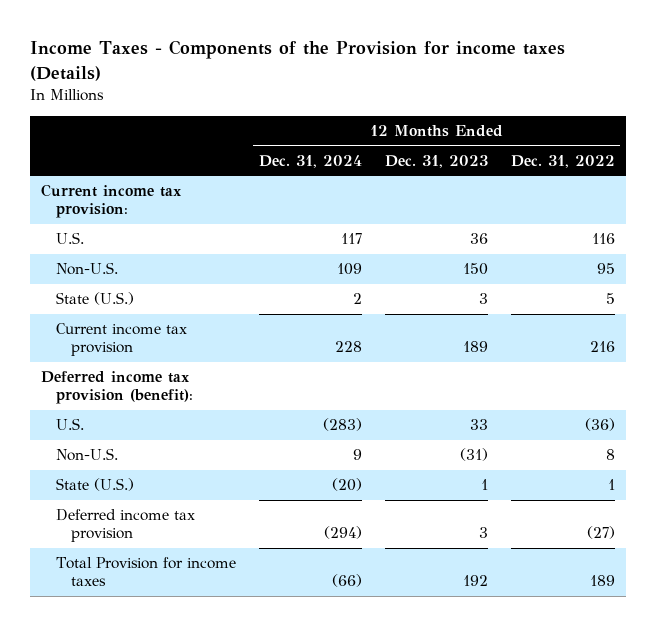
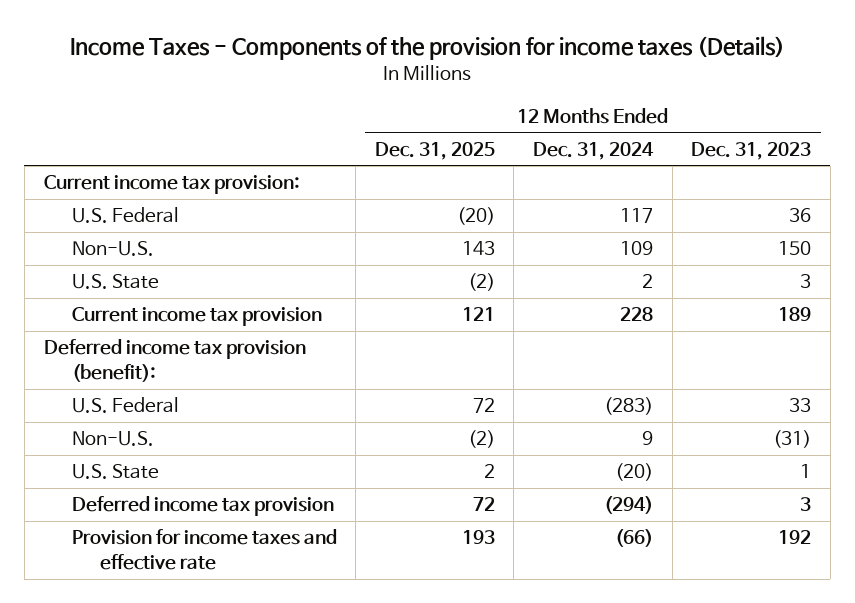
- Income Taxes - Components of the Provision for income taxes (Details)
+ Income Taxes - Components of the provision for income taxes (Details)
- | 12 Months Ended Dec. 31, 2024 | 12 Months Ended Dec. 31, 2023 | 12 Months Ended Dec. 31, 2022
+ | 12 Months Ended Dec. 31, 2025 | 12 Months Ended Dec. 31, 2024 | 12 Months Ended Dec. 31, 2023
- U.S. | 117 | 36 | 116
+ U.S. Federal | (20) | 117 | 36
- State (U.S.) | 2 | 3 | 5
+ U.S. State | (2) | 2 | 3
- U.S. | (283) | 33 | (36)
+ U.S. Federal | 72 | (283) | 33
- State (U.S.) | (20) | 1 | 1
+ U.S. State | 2 | (20) | 1
- Total Provision for income taxes | (66) | 192 | 189
+ Provision for income taxes and effective rate | 193 | (66) | 192

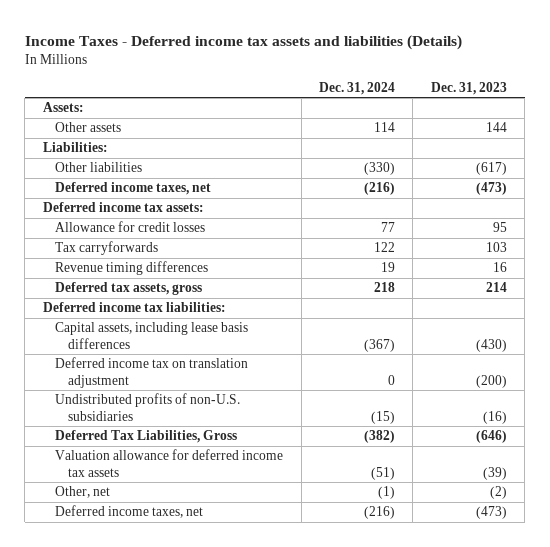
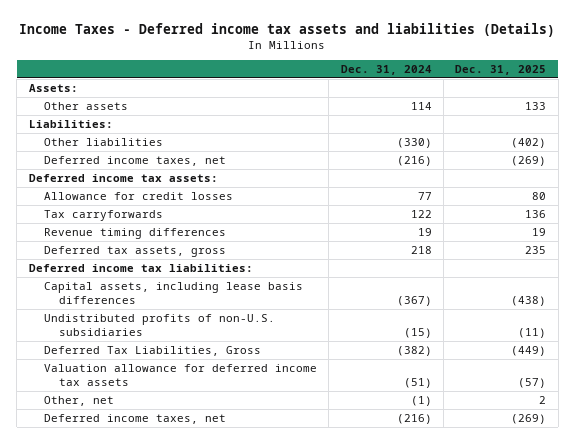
- | Dec. 31, 2024 | Dec. 31, 2023
+ | Dec. 31, 2024 | Dec. 31, 2025
- Deferred income tax on translation adjustment | 0 | (200)

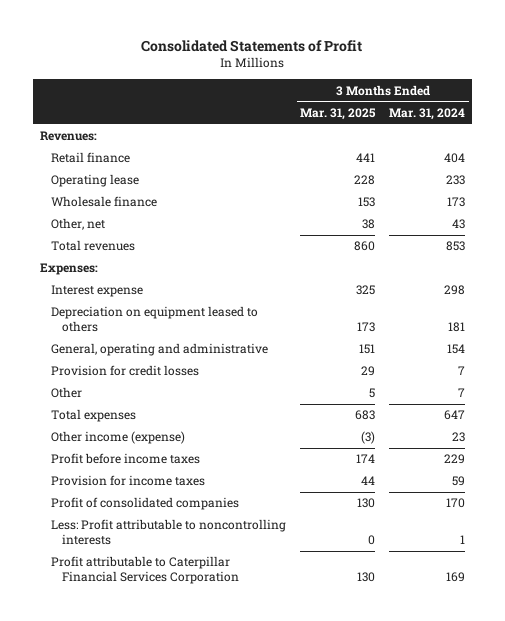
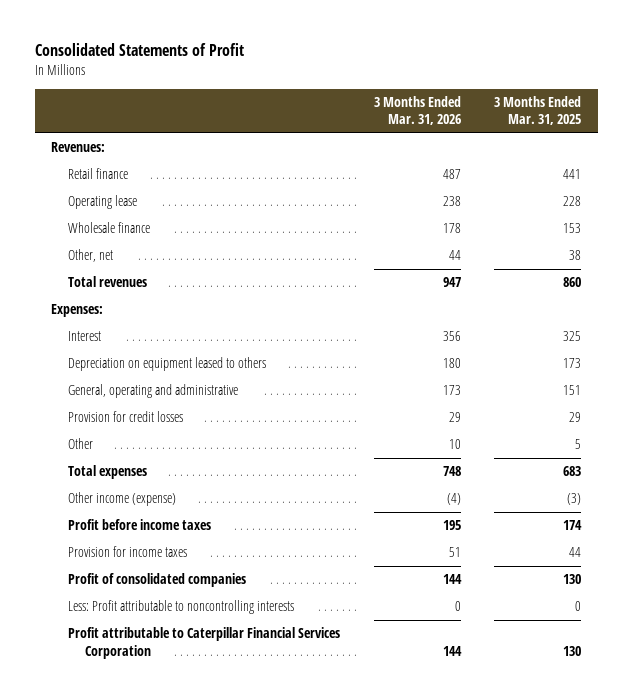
- | 3 Months Ended Mar. 31, 2025 | 3 Months Ended Mar. 31, 2024
+ | 3 Months Ended Mar. 31, 2026 | 3 Months Ended Mar. 31, 2025
- Interest expense | 325 | 298
+ Interest | 356 | 325

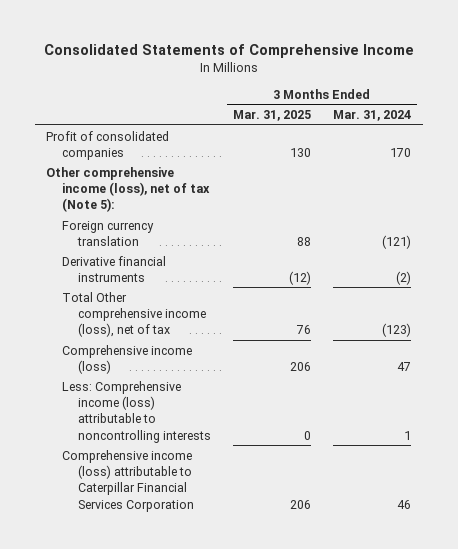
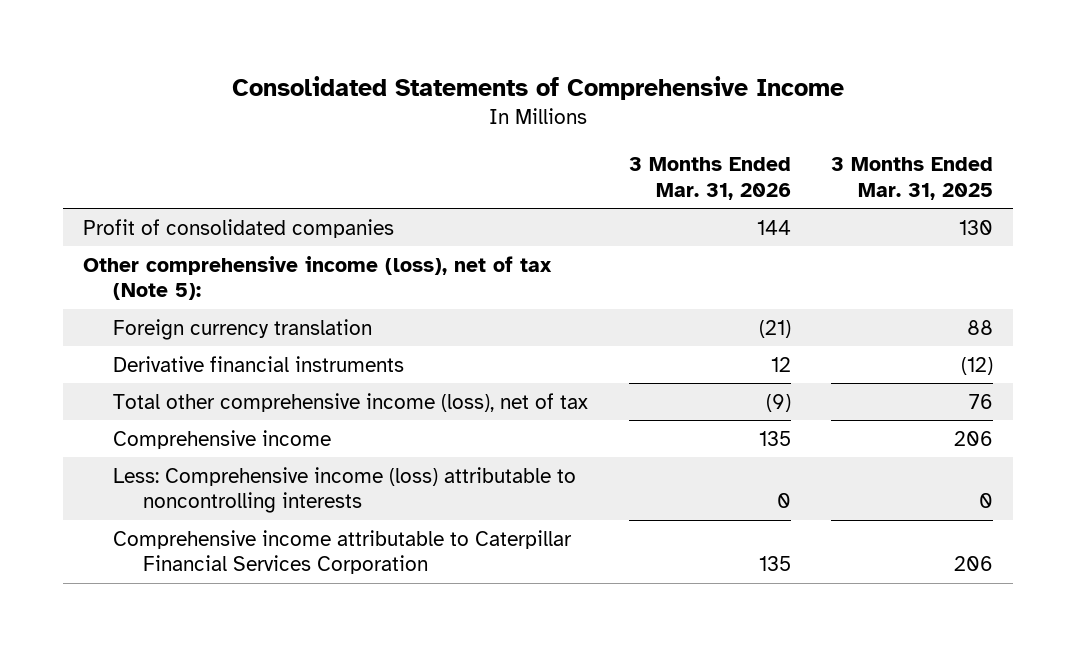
- | 3 Months Ended Mar. 31, 2025 | 3 Months Ended Mar. 31, 2024
+ | 3 Months Ended Mar. 31, 2026 | 3 Months Ended Mar. 31, 2025
- Total Other comprehensive income (loss), net of tax | 76 | (123)
- Comprehensive income (loss) | 206 | 47
+ Total other comprehensive income (loss), net of tax | (9) | 76
+ Comprehensive income | 135 | 206
- Comprehensive income (loss) attributable to Caterpillar Financial Services Corporation | 206 | 46
+ Comprehensive income attributable to Caterpillar Financial Services Corporation | 135 | 206

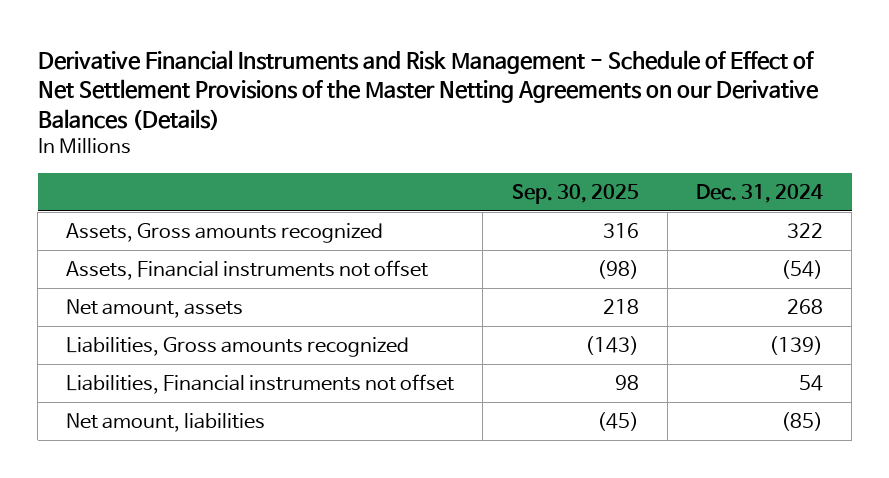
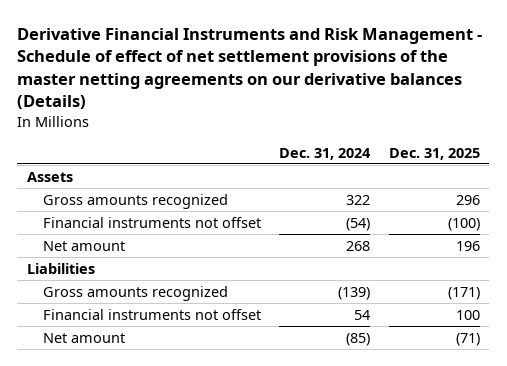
- Derivative Financial Instruments and Risk Management - Schedule of Effect of Net Settlement Provisions of the Master Netting Agreements on our Derivative Balances (Details)
+ Derivative Financial Instruments and Risk Management - Schedule of effect of net settlement provisions of the master netting agreements on our derivative balances (Details)
- | Sep. 30, 2025 | Dec. 31, 2024
+ | Dec. 31, 2024 | Dec. 31, 2025
- Assets, Gross amounts recognized | 316 | 322
- Assets, Financial instruments not offset | (98) | (54)
- Net amount, assets | 218 | 268
- Liabilities, Gross amounts recognized | (143) | (139)
- Liabilities, Financial instruments not offset | 98 | 54
- Net amount, liabilities | (45) | (85)
+ Assets
+ Gross amounts recognized | 322 | 296
+ Financial instruments not offset | (54) | (100)
+ Net amount | 268 | 196
+ Liabilities
+ Gross amounts recognized | (139) | (171)
+ Financial instruments not offset | 54 | 100
+ Net amount | (85) | (71)

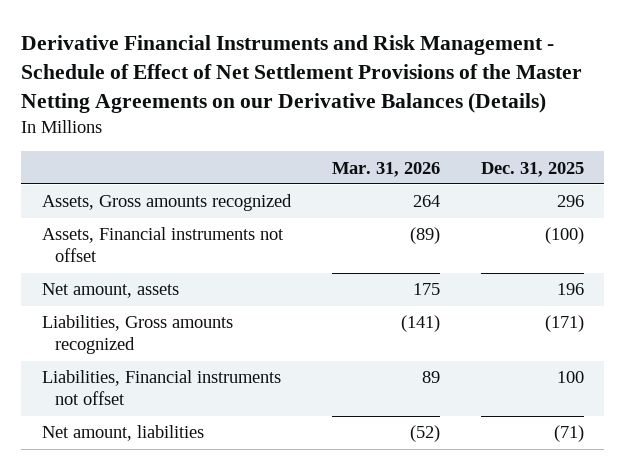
- Derivative Financial Instruments and Risk Management - Schedule of effect of net settlement provisions of the master netting agreements on our derivative balances (Details)
+ Derivative Financial Instruments and Risk Management - Schedule of Effect of Net Settlement Provisions of the Master Netting Agreements on our Derivative Balances (Details)
- | Dec. 31, 2024 | Dec. 31, 2025
+ | Mar. 31, 2026 | Dec. 31, 2025
- Assets
- Gross amounts recognized | 322 | 296
- Financial instruments not offset | (54) | (100)
- Net amount | 268 | 196
- Liabilities
- Gross amounts recognized | (139) | (171)
- Financial instruments not offset | 54 | 100
- Net amount | (85) | (71)
+ Assets, Gross amounts recognized | 264 | 296
+ Assets, Financial instruments not offset | (89) | (100)
+ Net amount, assets | 175 | 196
+ Liabilities, Gross amounts recognized | (141) | (171)
+ Liabilities, Financial instruments not offset | 89 | 100
+ Net amount, liabilities | (52) | (71)

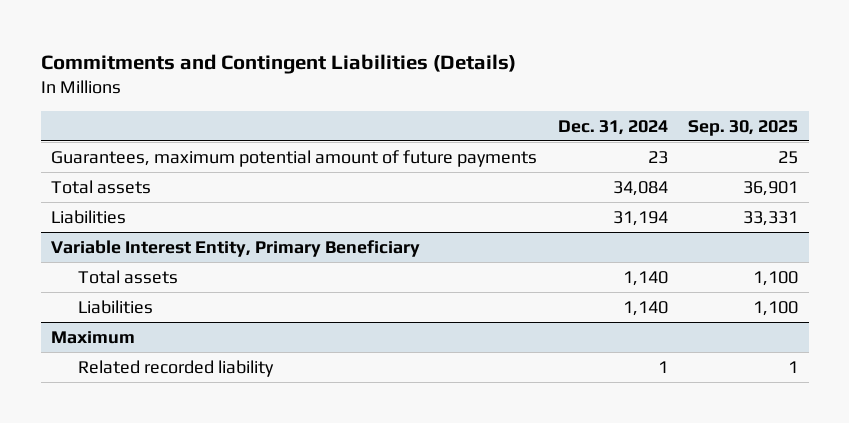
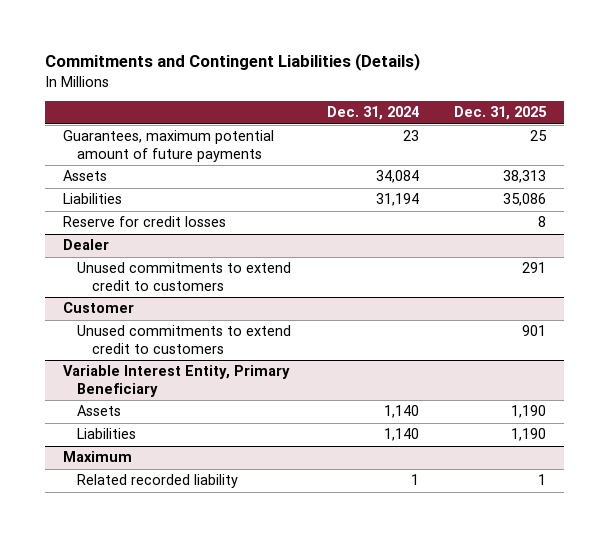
- | Dec. 31, 2024 | Sep. 30, 2025
+ | Dec. 31, 2024 | Dec. 31, 2025
- Total assets | 34,084 | 36,901
+ Assets | 34,084 | 38,313
+ Reserve for credit losses | | 8
+ Dealer
+ Unused commitments to extend credit to customers | | 291
+ Customer
+ Unused commitments to extend credit to customers | | 901
@ Variable Interest Entity, Primary Beneficiary
- Total assets | 1,140 | 1,100
+ Assets | 1,140 | 1,190

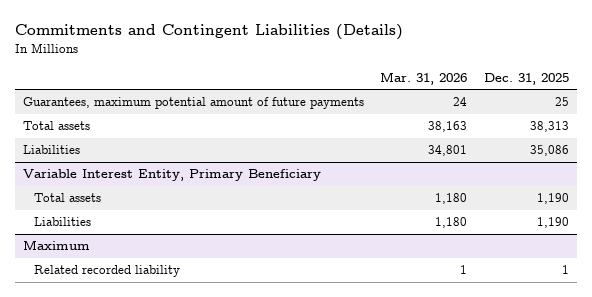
- | Dec. 31, 2024 | Dec. 31, 2025
+ | Mar. 31, 2026 | Dec. 31, 2025
- Assets | 34,084 | 38,313
+ Total assets | 38,163 | 38,313
- Reserve for credit losses | | 8
- Dealer
- Unused commitments to extend credit to customers | | 291
- Customer
- Unused commitments to extend credit to customers | | 901
@ Variable Interest Entity, Primary Beneficiary
- Assets | 1,140 | 1,190
+ Total assets | 1,180 | 1,190

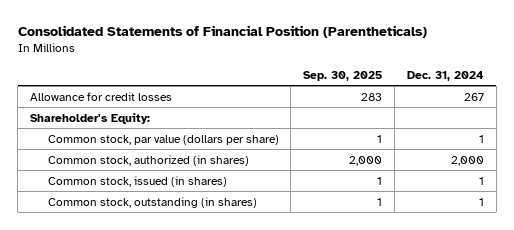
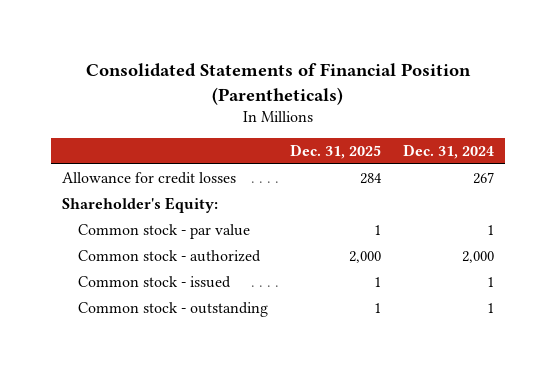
- | Sep. 30, 2025 | Dec. 31, 2024
+ | Dec. 31, 2025 | Dec. 31, 2024
- Common stock, par value (dollars per share) | 1 | 1
- Common stock, authorized (in shares) | 2,000 | 2,000
- Common stock, issued (in shares) | 1 | 1
- Common stock, outstanding (in shares) | 1 | 1
+ Common stock - par value | 1 | 1
+ Common stock - authorized | 2,000 | 2,000
+ Common stock - issued | 1 | 1
+ Common stock - outstanding | 1 | 1

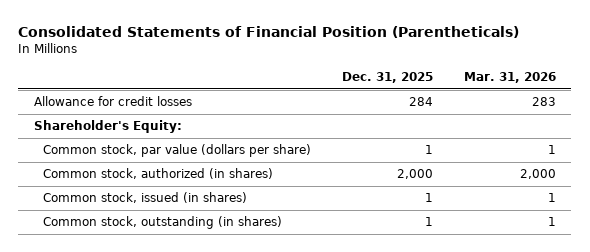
- | Dec. 31, 2025 | Dec. 31, 2024
+ | Dec. 31, 2025 | Mar. 31, 2026
- Common stock - par value | 1 | 1
- Common stock - authorized | 2,000 | 2,000
- Common stock - issued | 1 | 1
- Common stock - outstanding | 1 | 1
+ Common stock, par value (dollars per share) | 1 | 1
+ Common stock, authorized (in shares) | 2,000 | 2,000
+ Common stock, issued (in shares) | 1 | 1
+ Common stock, outstanding (in shares) | 1 | 1

